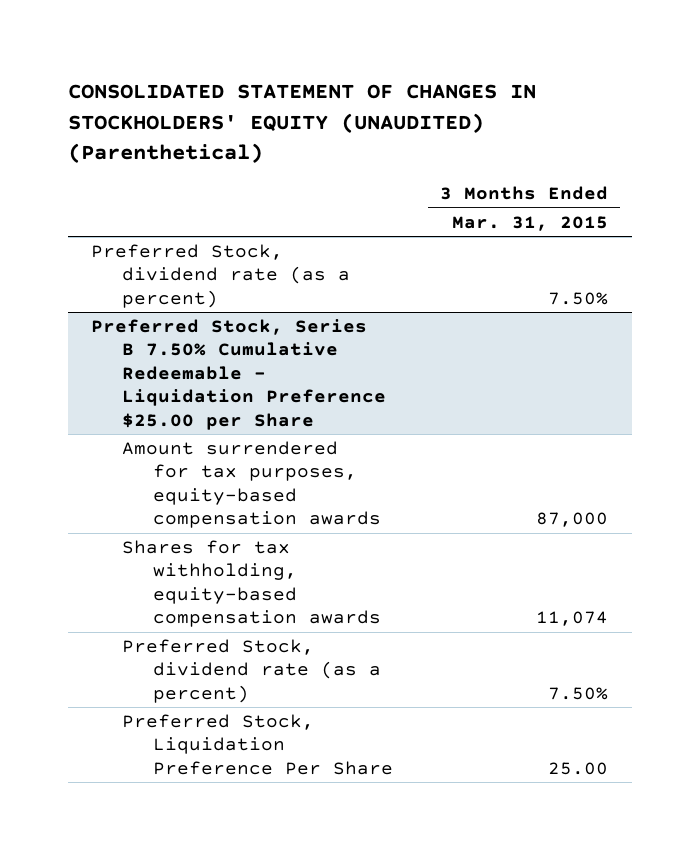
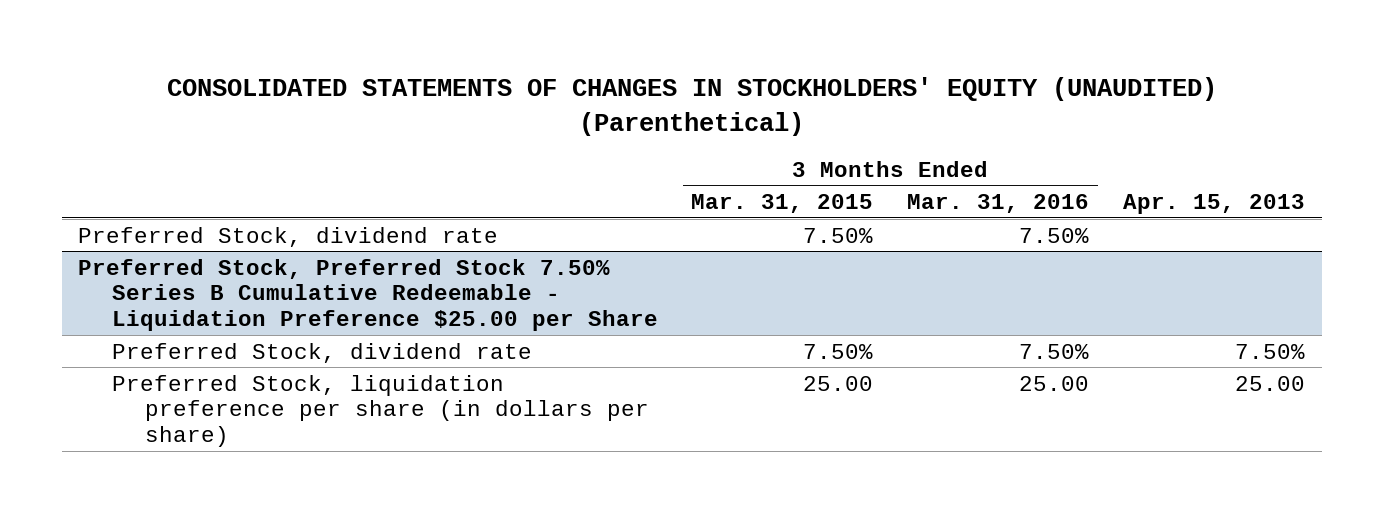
- CONSOLIDATED STATEMENT OF CHANGES IN STOCKHOLDERS' EQUITY (UNAUDITED) (Parenthetical)
+ CONSOLIDATED STATEMENTS OF CHANGES IN STOCKHOLDERS' EQUITY (UNAUDITED) (Parenthetical)
- | 3 Months Ended Mar. 31, 2015
+ | 3 Months Ended Mar. 31, 2015 | 3 Months Ended Mar. 31, 2016 | Apr. 15, 2013
- Preferred Stock, dividend rate (as a percent) | 7.50%
- Preferred Stock, Series B 7.50% Cumulative Redeemable - Liquidation Preference $25.00 per Share
- Amount surrendered for tax purposes, equity-based compensation awards | 87,000
- Shares for tax withholding, equity-based compensation awards | 11,074
- Preferred Stock, dividend rate (as a percent) | 7.50%
- Preferred Stock, Liquidation Preference Per Share | 25.00
+ Preferred Stock, dividend rate | 7.50% | 7.50% |
+ Preferred Stock, Preferred Stock 7.50% Series B Cumulative Redeemable - Liquidation Preference $25.00 per Share
+ Preferred Stock, dividend rate | 7.50% | 7.50% | 7.50%
+ Preferred Stock, liquidation preference per share (in dollars per share) | 25.00 | 25.00 | 25.00

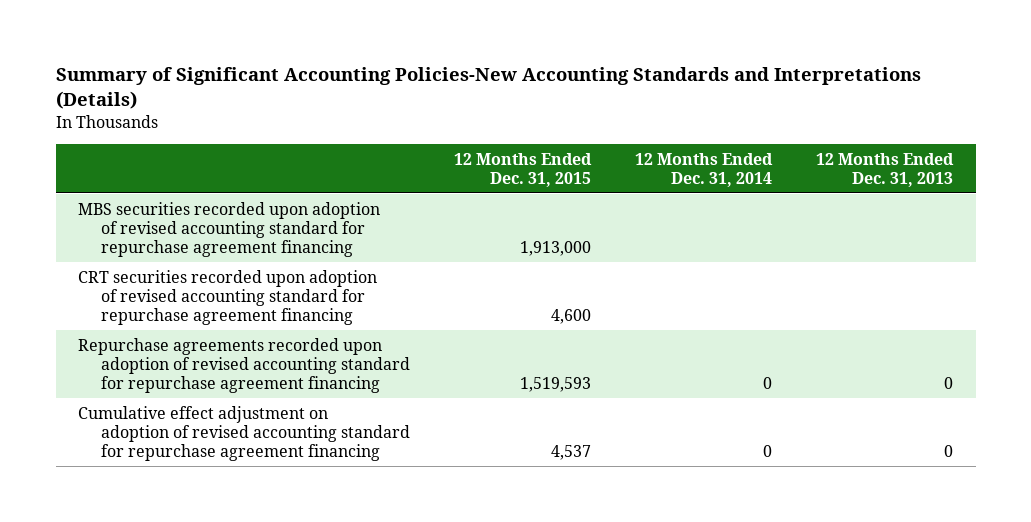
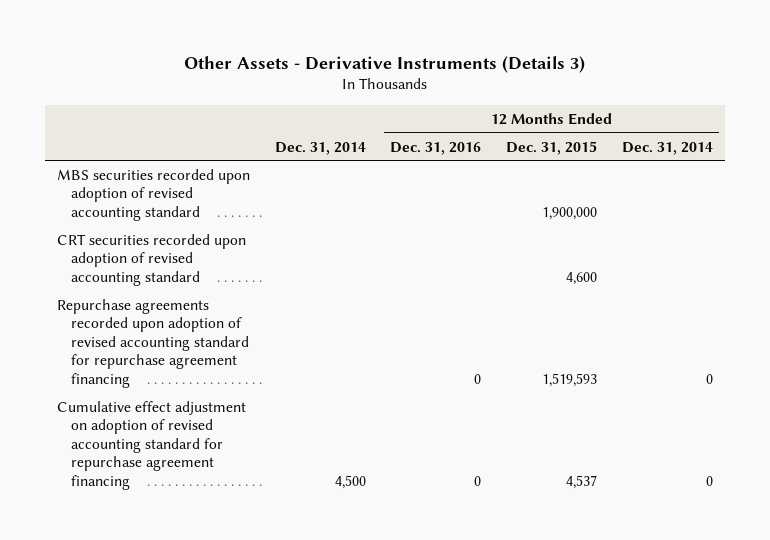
- Summary of Significant Accounting Policies-New Accounting Standards and Interpretations (Details)
+ Other Assets - Derivative Instruments (Details 3)
- | 12 Months Ended Dec. 31, 2015 | 12 Months Ended Dec. 31, 2014 | 12 Months Ended Dec. 31, 2013
+ | Dec. 31, 2014 | 12 Months Ended Dec. 31, 2016 | 12 Months Ended Dec. 31, 2015 | 12 Months Ended Dec. 31, 2014
- MBS securities recorded upon adoption of revised accounting standard for repurchase agreement financing | 1,913,000 | |
- CRT securities recorded upon adoption of revised accounting standard for repurchase agreement financing | 4,600 | |
+ MBS securities recorded upon adoption of revised accounting standard | | | 1,900,000 |
+ CRT securities recorded upon adoption of revised accounting standard | | | 4,600 |

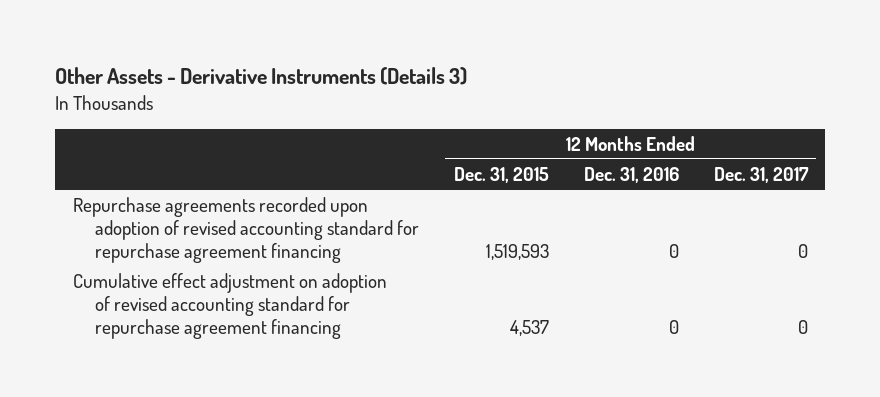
- | Dec. 31, 2014 | 12 Months Ended Dec. 31, 2016 | 12 Months Ended Dec. 31, 2015 | 12 Months Ended Dec. 31, 2014
+ | 12 Months Ended Dec. 31, 2015 | 12 Months Ended Dec. 31, 2016 | 12 Months Ended Dec. 31, 2017
- MBS securities recorded upon adoption of revised accounting standard | | | 1,900,000 |
- CRT securities recorded upon adoption of revised accounting standard | | | 4,600 |

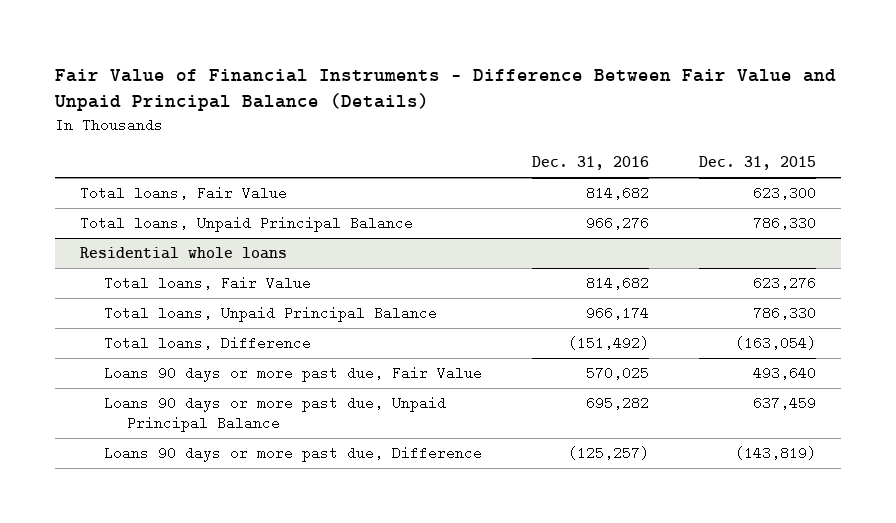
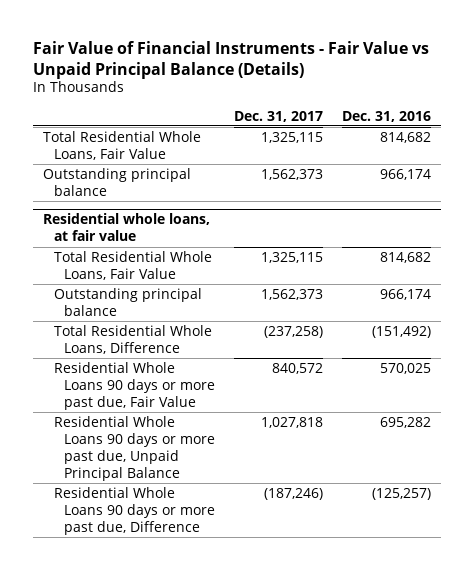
- Fair Value of Financial Instruments - Difference Between Fair Value and Unpaid Principal Balance (Details)
+ Fair Value of Financial Instruments - Fair Value vs Unpaid Principal Balance (Details)
- | Dec. 31, 2016 | Dec. 31, 2015
+ | Dec. 31, 2017 | Dec. 31, 2016
- Total loans, Fair Value | 814,682 | 623,300
- Total loans, Unpaid Principal Balance | 966,276 | 786,330
- Residential whole loans
- Total loans, Fair Value | 814,682 | 623,276
- Total loans, Unpaid Principal Balance | 966,174 | 786,330
- Total loans, Difference | (151,492) | (163,054)
- Loans 90 days or more past due, Fair Value | 570,025 | 493,640
- Loans 90 days or more past due, Unpaid Principal Balance | 695,282 | 637,459
- Loans 90 days or more past due, Difference | (125,257) | (143,819)
+ Total Residential Whole Loans, Fair Value | 1,325,115 | 814,682
+ Outstanding principal balance | 1,562,373 | 966,174
+ Residential whole loans, at fair value
+ Total Residential Whole Loans, Fair Value | 1,325,115 | 814,682
+ Outstanding principal balance | 1,562,373 | 966,174
+ Total Residential Whole Loans, Difference | (237,258) | (151,492)
+ Residential Whole Loans 90 days or more past due, Fair Value | 840,572 | 570,025
+ Residential Whole Loans 90 days or more past due, Unpaid Principal Balance | 1,027,818 | 695,282
+ Residential Whole Loans 90 days or more past due, Difference | (187,246) | (125,257)

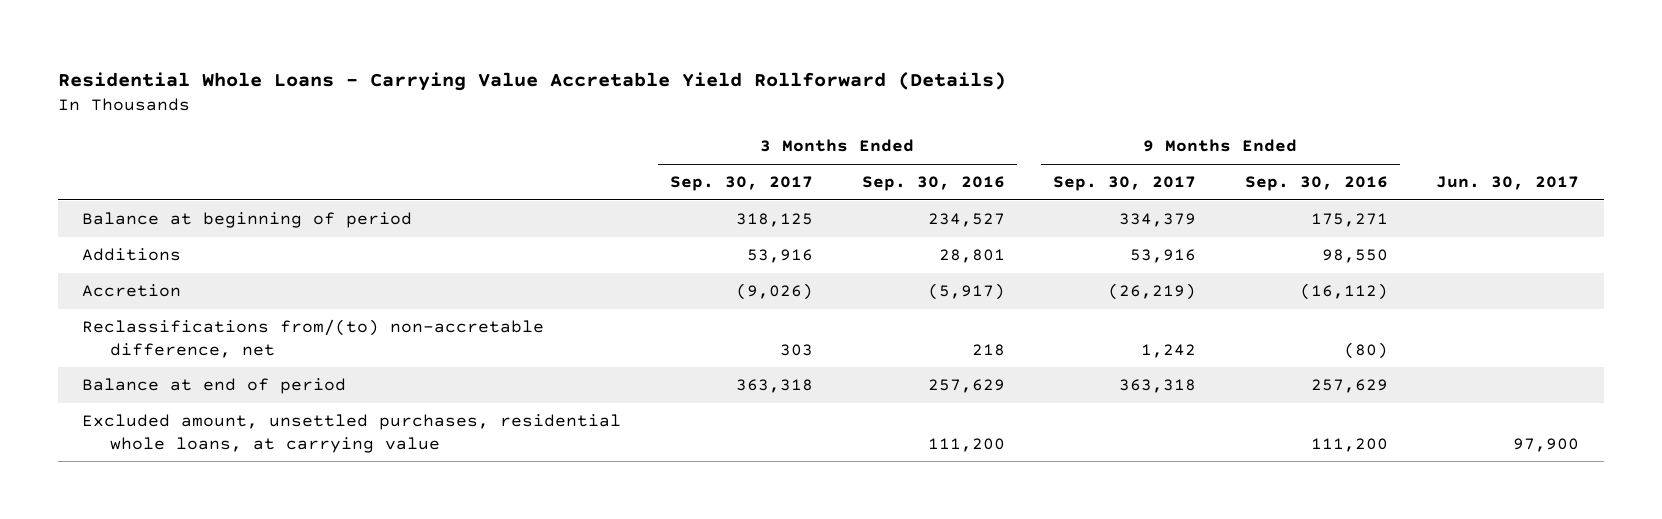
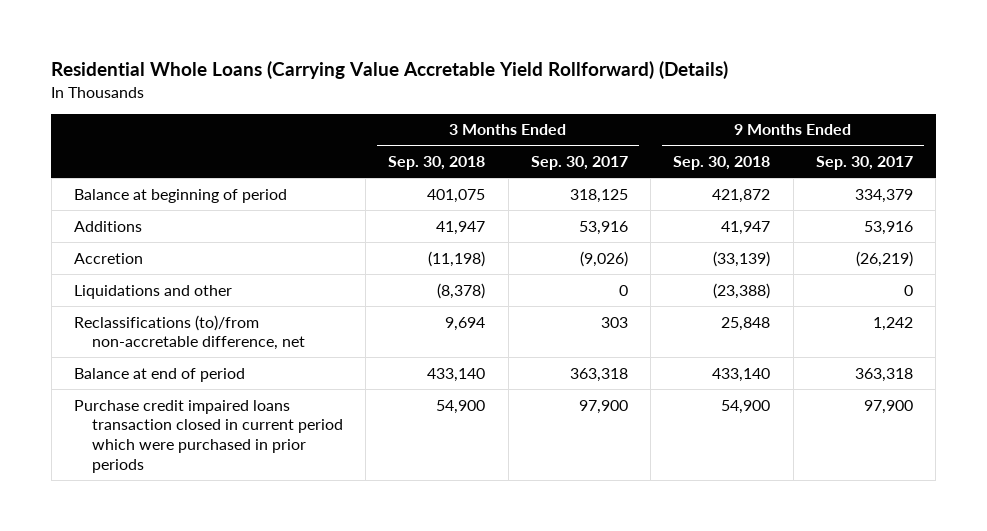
- Residential Whole Loans - Carrying Value Accretable Yield Rollforward (Details)
+ Residential Whole Loans (Carrying Value Accretable Yield Rollforward) (Details)
- | 3 Months Ended Sep. 30, 2017 | 3 Months Ended Sep. 30, 2016 | 9 Months Ended Sep. 30, 2017 | 9 Months Ended Sep. 30, 2016 | Jun. 30, 2017
+ | 3 Months Ended Sep. 30, 2018 | 3 Months Ended Sep. 30, 2017 | 9 Months Ended Sep. 30, 2018 | 9 Months Ended Sep. 30, 2017
- Reclassifications from/(to) non-accretable difference, net | 303 | 218 | 1,242 | (80) |
+ Liquidations and other | (8,378) | 0 | (23,388) | 0
+ Reclassifications (to)/from non-accretable difference, net | 9,694 | 303 | 25,848 | 1,242
- Excluded amount, unsettled purchases, residential whole loans, at carrying value | | 111,200 | | 111,200 | 97,900
+ Purchase credit impaired loans transaction closed in current period which were purchased in prior periods | 54,900 | 97,900 | 54,900 | 97,900

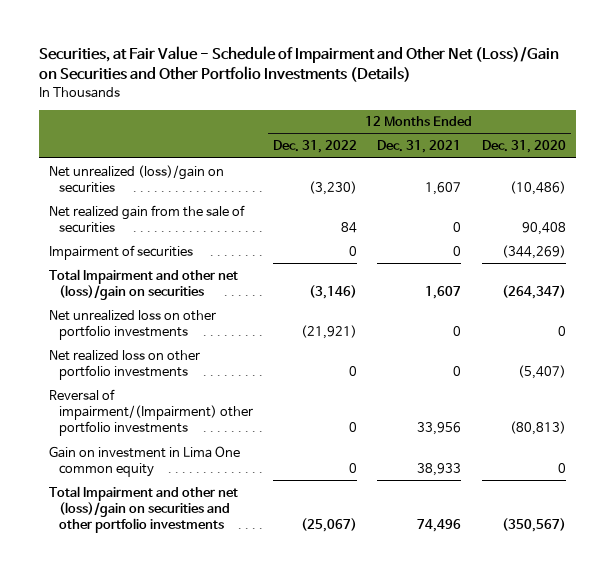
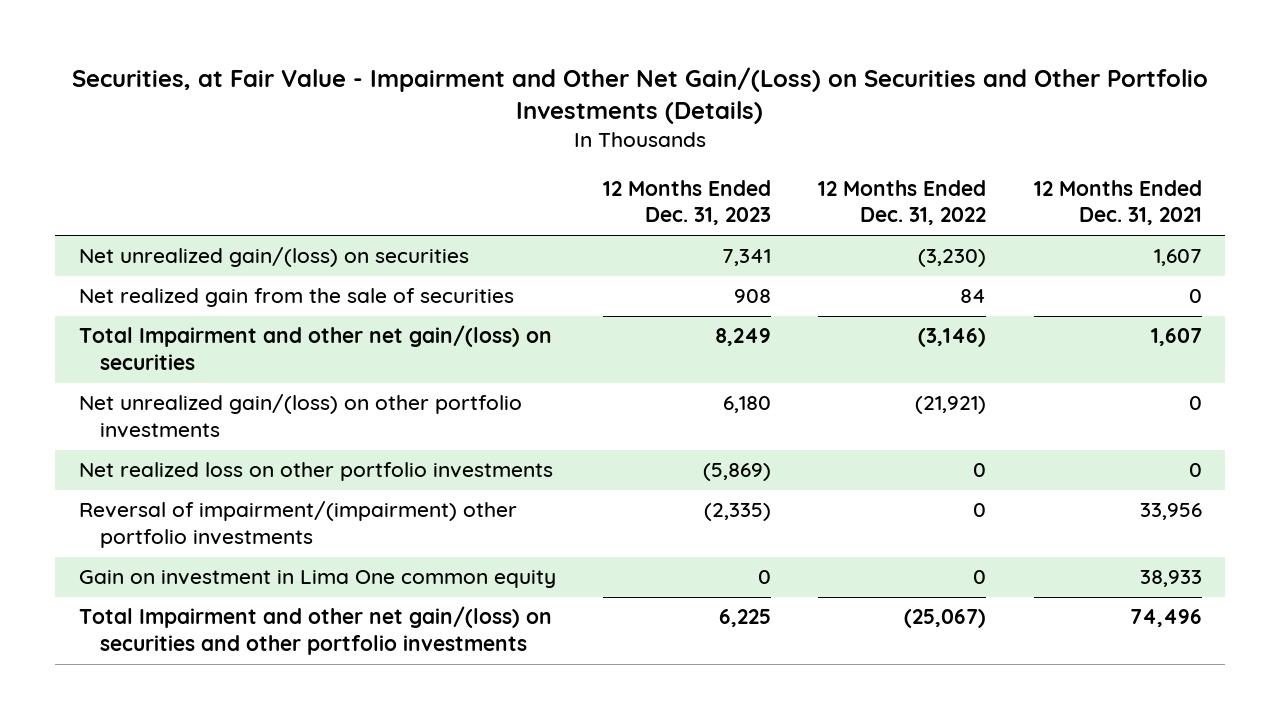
- Securities, at Fair Value - Schedule of Impairment and Other Net (Loss)/Gain on Securities and Other Portfolio Investments (Details)
+ Securities, at Fair Value - Impairment and Other Net Gain/(Loss) on Securities and Other Portfolio Investments (Details)
- | 12 Months Ended Dec. 31, 2022 | 12 Months Ended Dec. 31, 2021 | 12 Months Ended Dec. 31, 2020
+ | 12 Months Ended Dec. 31, 2023 | 12 Months Ended Dec. 31, 2022 | 12 Months Ended Dec. 31, 2021
- Net unrealized (loss)/gain on securities | (3,230) | 1,607 | (10,486)
+ Net unrealized gain/(loss) on securities | 7,341 | (3,230) | 1,607
- Impairment of securities | 0 | 0 | (344,269)
- Total Impairment and other net (loss)/gain on securities | (3,146) | 1,607 | (264,347)
- Net unrealized loss on other portfolio investments | (21,921) | 0 | 0
+ Total Impairment and other net gain/(loss) on securities | 8,249 | (3,146) | 1,607
+ Net unrealized gain/(loss) on other portfolio investments | 6,180 | (21,921) | 0
- Reversal of impairment/(Impairment) other portfolio investments | 0 | 33,956 | (80,813)
+ Reversal of impairment/(impairment) other portfolio investments | (2,335) | 0 | 33,956
- Total Impairment and other net (loss)/gain on securities and other portfolio investments | (25,067) | 74,496 | (350,567)
+ Total Impairment and other net gain/(loss) on securities and other portfolio investments | 6,225 | (25,067) | 74,496

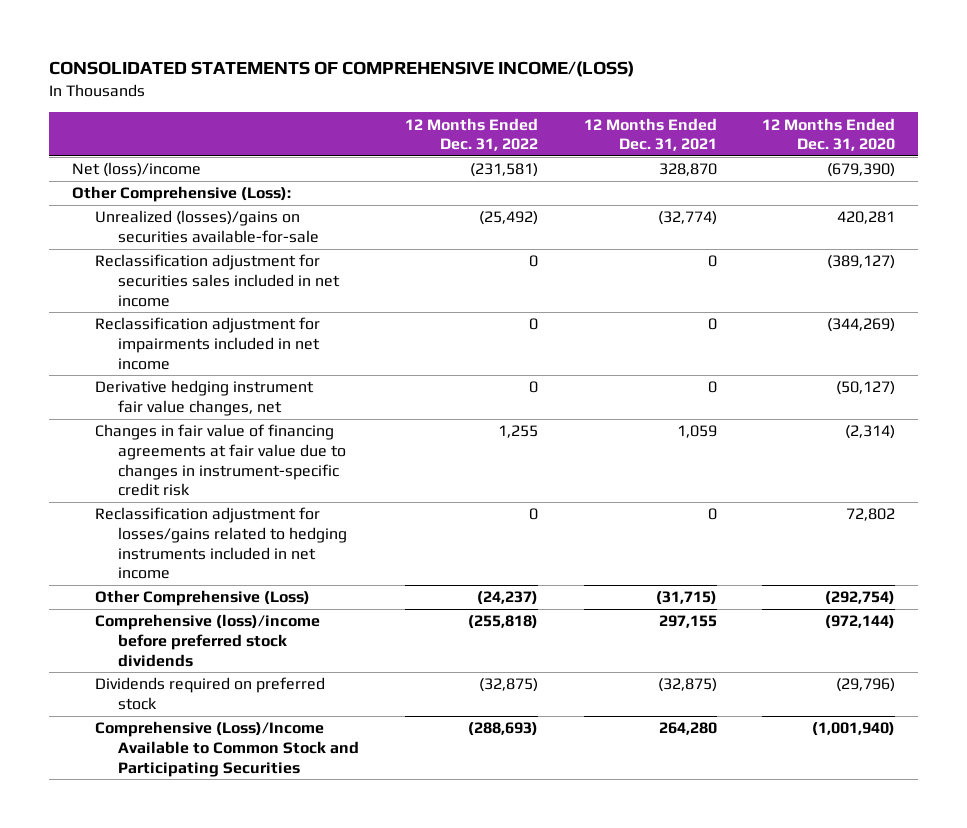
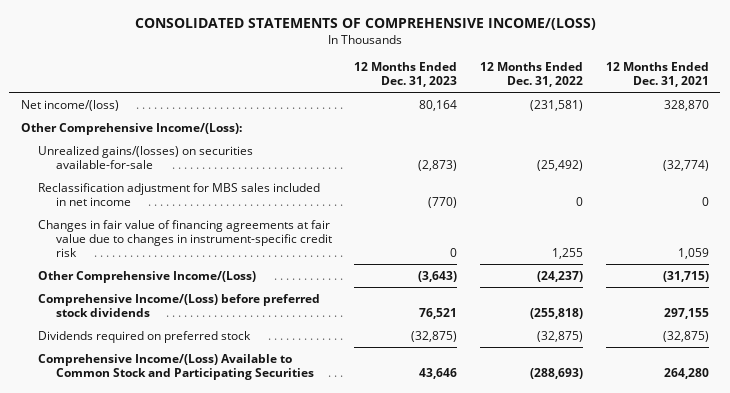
- | 12 Months Ended Dec. 31, 2022 | 12 Months Ended Dec. 31, 2021 | 12 Months Ended Dec. 31, 2020
+ | 12 Months Ended Dec. 31, 2023 | 12 Months Ended Dec. 31, 2022 | 12 Months Ended Dec. 31, 2021
- Net (loss)/income | (231,581) | 328,870 | (679,390)
- Other Comprehensive (Loss):
- Unrealized (losses)/gains on securities available-for-sale | (25,492) | (32,774) | 420,281
- Reclassification adjustment for securities sales included in net income | 0 | 0 | (389,127)
- Reclassification adjustment for impairments included in net income | 0 | 0 | (344,269)
- Derivative hedging instrument fair value changes, net | 0 | 0 | (50,127)
+ Net income/(loss) | 80,164 | (231,581) | 328,870
+ Other Comprehensive Income/(Loss):
+ Unrealized gains/(losses) on securities available-for-sale | (2,873) | (25,492) | (32,774)
+ Reclassification adjustment for MBS sales included in net income | (770) | 0 | 0
- Reclassification adjustment for losses/gains related to hedging instruments included in net income | 0 | 0 | 72,802
- Other Comprehensive (Loss) | (24,237) | (31,715) | (292,754)
- Comprehensive (loss)/income before preferred stock dividends | (255,818) | 297,155 | (972,144)
+ Other Comprehensive Income/(Loss) | (3,643) | (24,237) | (31,715)
+ Comprehensive Income/(Loss) before preferred stock dividends | 76,521 | (255,818) | 297,155
- Comprehensive (Loss)/Income Available to Common Stock and Participating Securities | (288,693) | 264,280 | (1,001,940)
+ Comprehensive Income/(Loss) Available to Common Stock and Participating Securities | 43,646 | (288,693) | 264,280

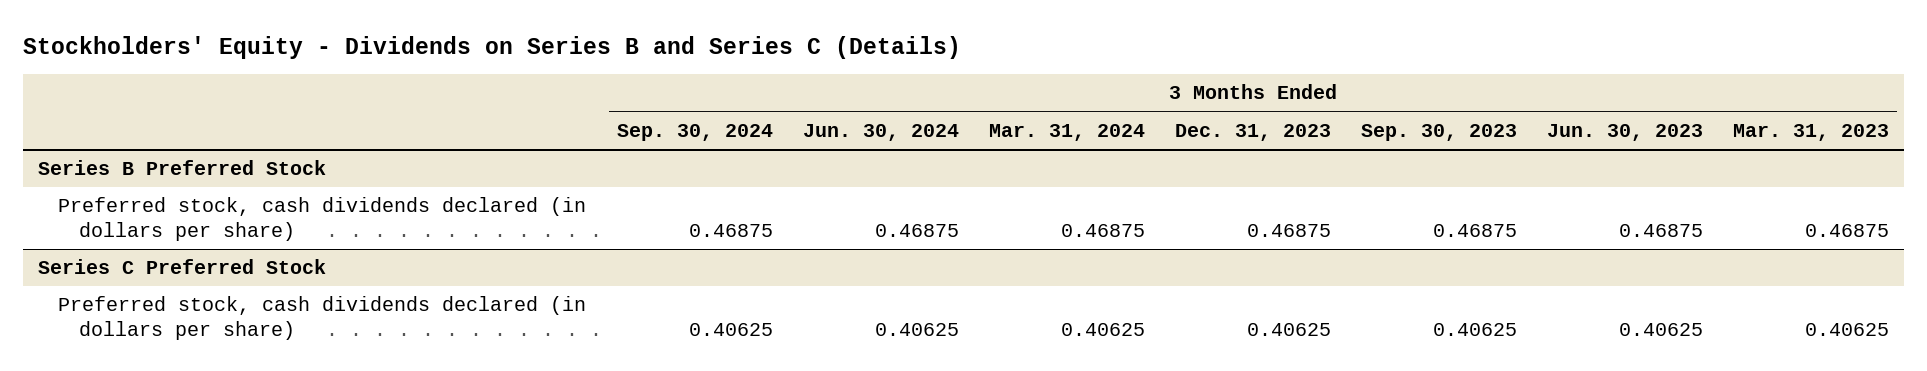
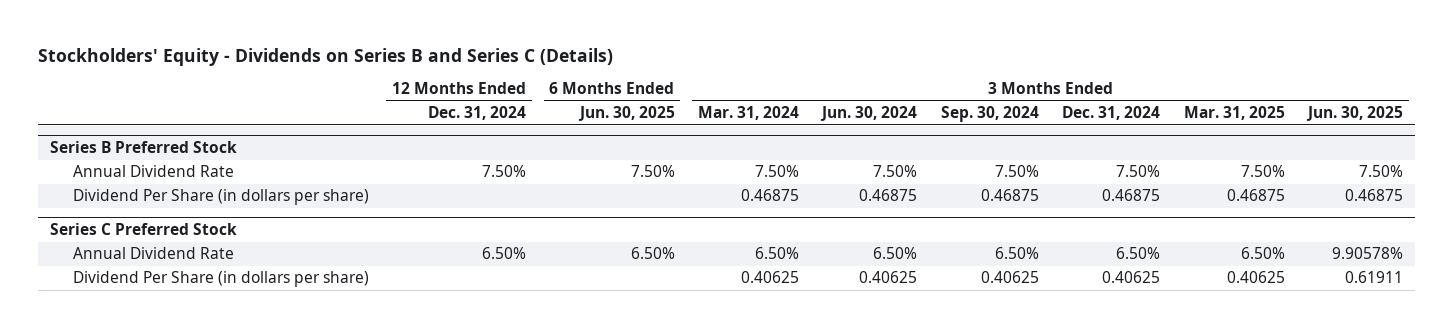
- | 3 Months Ended Sep. 30, 2024 | 3 Months Ended Jun. 30, 2024 | 3 Months Ended Mar. 31, 2024 | 3 Months Ended Dec. 31, 2023 | 3 Months Ended Sep. 30, 2023 | 3 Months Ended Jun. 30, 2023 | 3 Months Ended Mar. 31, 2023
+ | 12 Months Ended Dec. 31, 2024 | 6 Months Ended Jun. 30, 2025 | 3 Months Ended Mar. 31, 2024 | 3 Months Ended Jun. 30, 2024 | 3 Months Ended Sep. 30, 2024 | 3 Months Ended Dec. 31, 2024 | 3 Months Ended Mar. 31, 2025 | 3 Months Ended Jun. 30, 2025
@ Series B Preferred Stock
- Preferred stock, cash dividends declared (in dollars per share) | 0.46875 | 0.46875 | 0.46875 | 0.46875 | 0.46875 | 0.46875 | 0.46875
+ Annual Dividend Rate | 7.50% | 7.50% | 7.50% | 7.50% | 7.50% | 7.50% | 7.50% | 7.50%
+ Dividend Per Share (in dollars per share) | | | 0.46875 | 0.46875 | 0.46875 | 0.46875 | 0.46875 | 0.46875
@ Series C Preferred Stock
- Preferred stock, cash dividends declared (in dollars per share) | 0.40625 | 0.40625 | 0.40625 | 0.40625 | 0.40625 | 0.40625 | 0.40625
+ Annual Dividend Rate | 6.50% | 6.50% | 6.50% | 6.50% | 6.50% | 6.50% | 6.50% | 9.90578%
+ Dividend Per Share (in dollars per share) | | | 0.40625 | 0.40625 | 0.40625 | 0.40625 | 0.40625 | 0.61911

